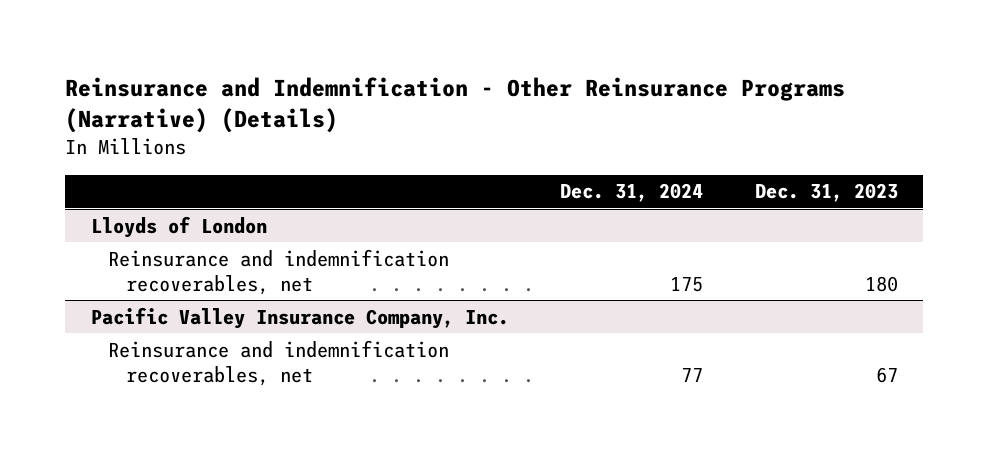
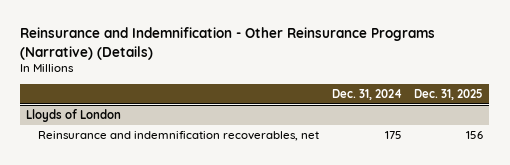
- | Dec. 31, 2024 | Dec. 31, 2023
+ | Dec. 31, 2024 | Dec. 31, 2025
- Pacific Valley Insurance Company, Inc.
- Reinsurance and indemnification recoverables, net | 77 | 67

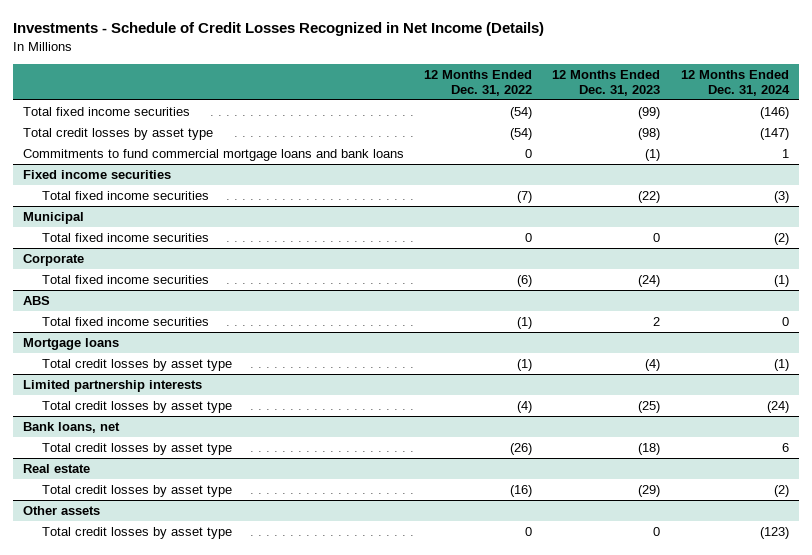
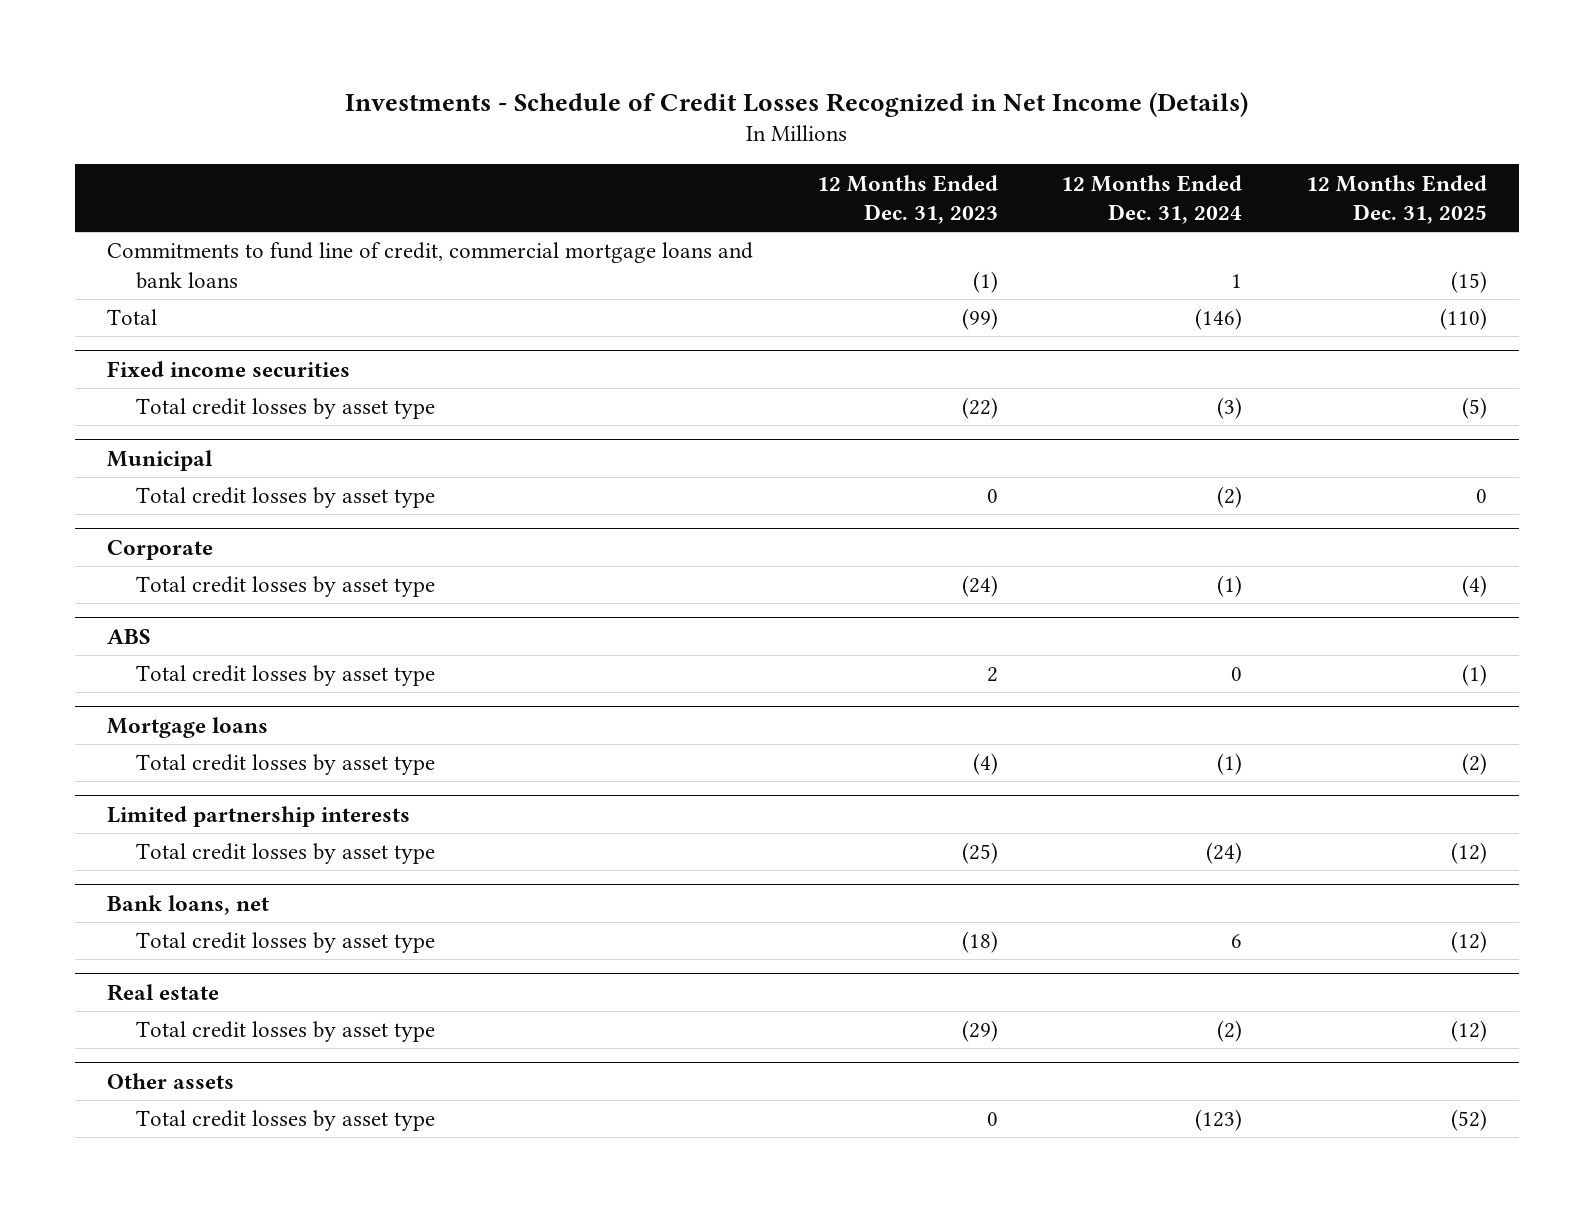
- | 12 Months Ended Dec. 31, 2022 | 12 Months Ended Dec. 31, 2023 | 12 Months Ended Dec. 31, 2024
+ | 12 Months Ended Dec. 31, 2023 | 12 Months Ended Dec. 31, 2024 | 12 Months Ended Dec. 31, 2025
- Total fixed income securities | (54) | (99) | (146)
- Total credit losses by asset type | (54) | (98) | (147)
- Commitments to fund commercial mortgage loans and bank loans | 0 | (1) | 1
+ Commitments to fund line of credit, commercial mortgage loans and bank loans | (1) | 1 | (15)
+ Total | (99) | (146) | (110)
@ Fixed income securities
- Total fixed income securities | (7) | (22) | (3)
+ Total credit losses by asset type | (22) | (3) | (5)
@ Municipal
- Total fixed income securities | 0 | 0 | (2)
+ Total credit losses by asset type | 0 | (2) | 0
@ Corporate
- Total fixed income securities | (6) | (24) | (1)
+ Total credit losses by asset type | (24) | (1) | (4)
@ ABS
- Total fixed income securities | (1) | 2 | 0
+ Total credit losses by asset type | 2 | 0 | (1)

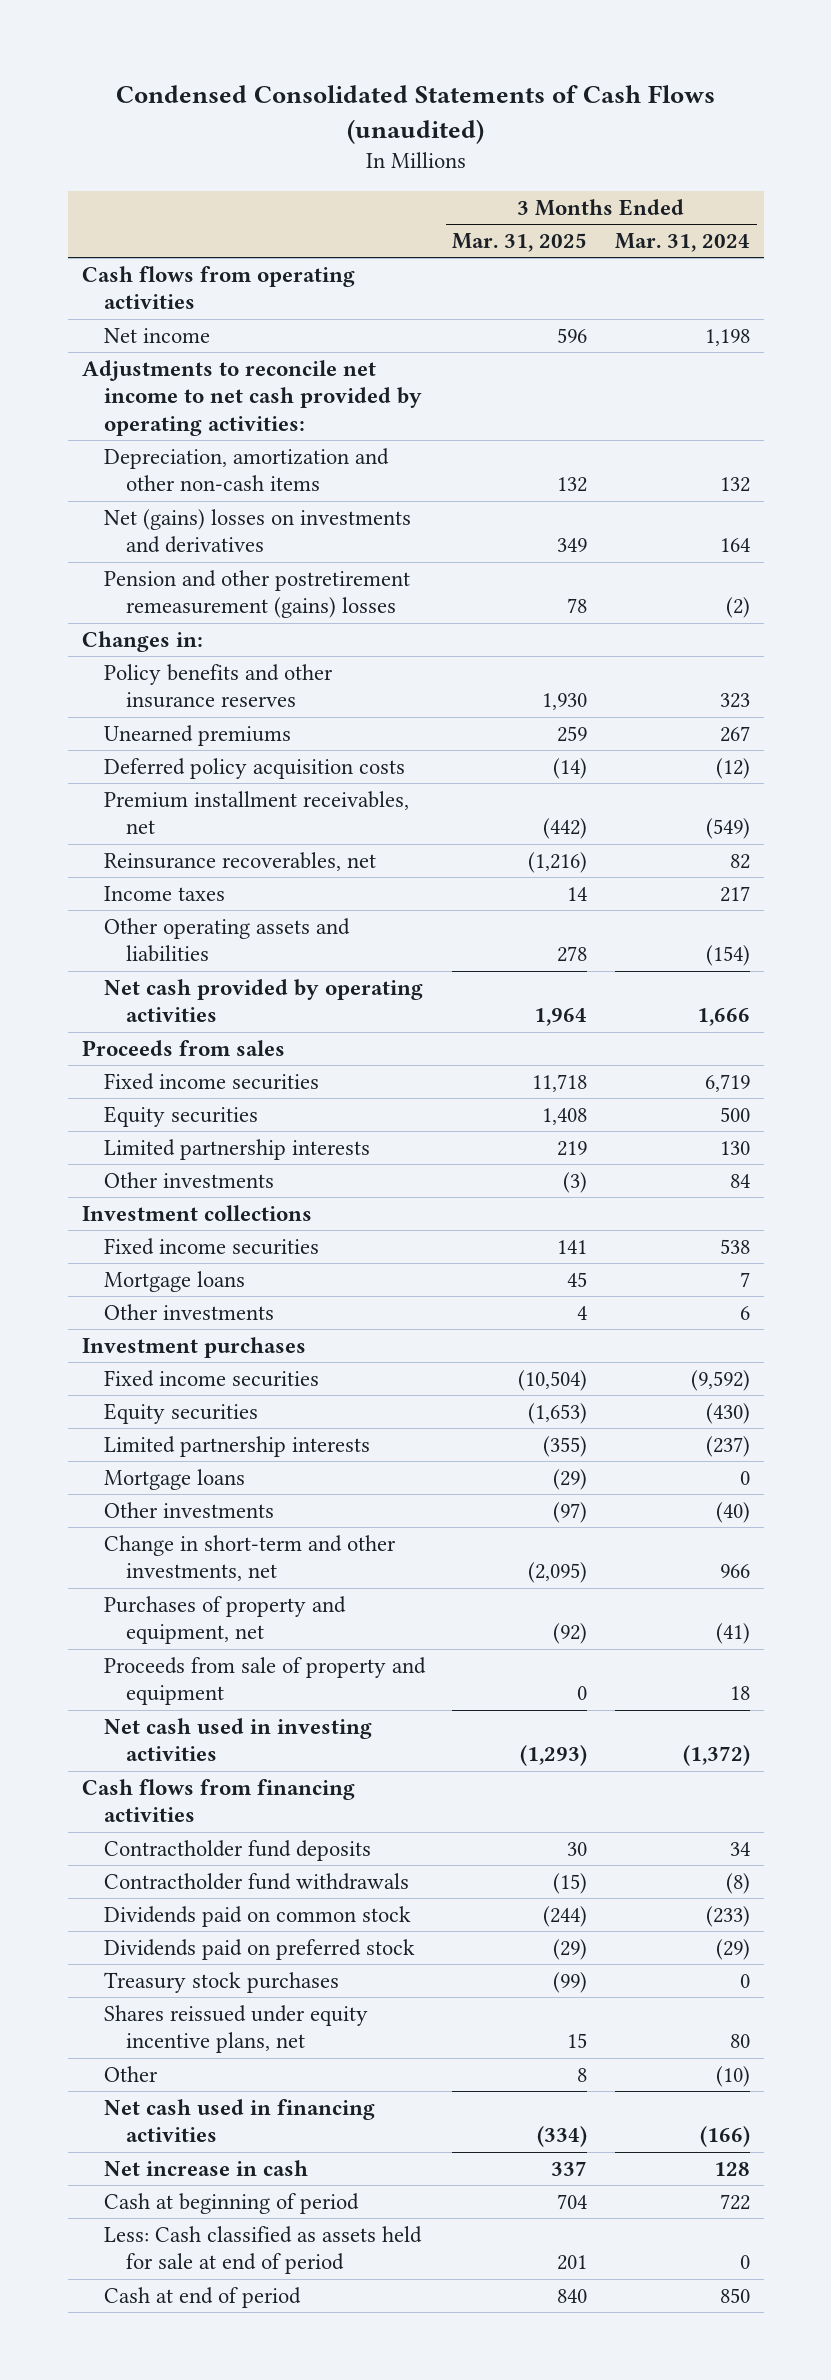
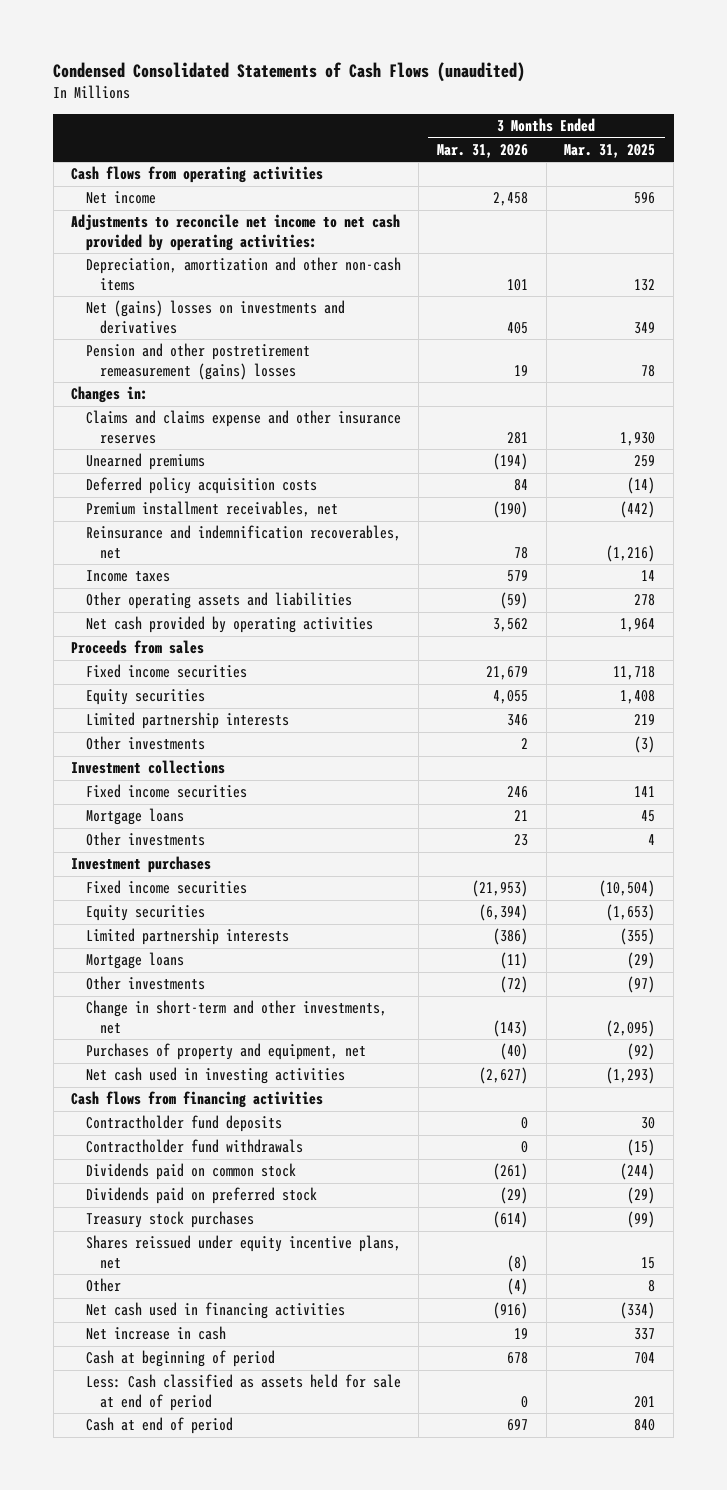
- | 3 Months Ended Mar. 31, 2025 | 3 Months Ended Mar. 31, 2024
+ | 3 Months Ended Mar. 31, 2026 | 3 Months Ended Mar. 31, 2025
- Policy benefits and other insurance reserves | 1,930 | 323
+ Claims and claims expense and other insurance reserves | 281 | 1,930
- Reinsurance recoverables, net | (1,216) | 82
+ Reinsurance and indemnification recoverables, net | 78 | (1,216)
- Proceeds from sale of property and equipment | 0 | 18

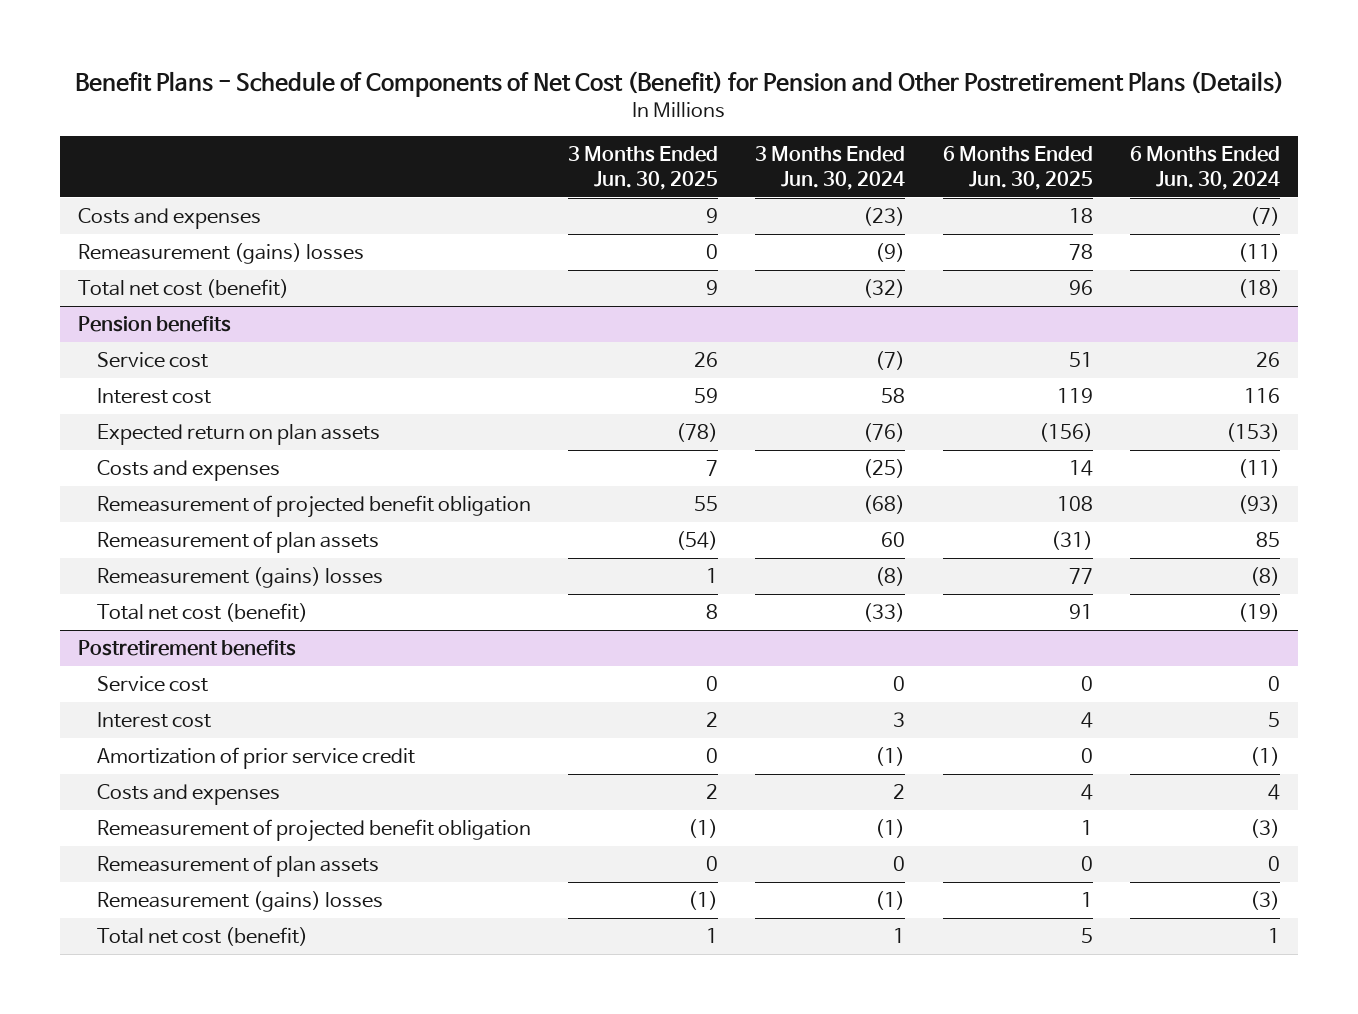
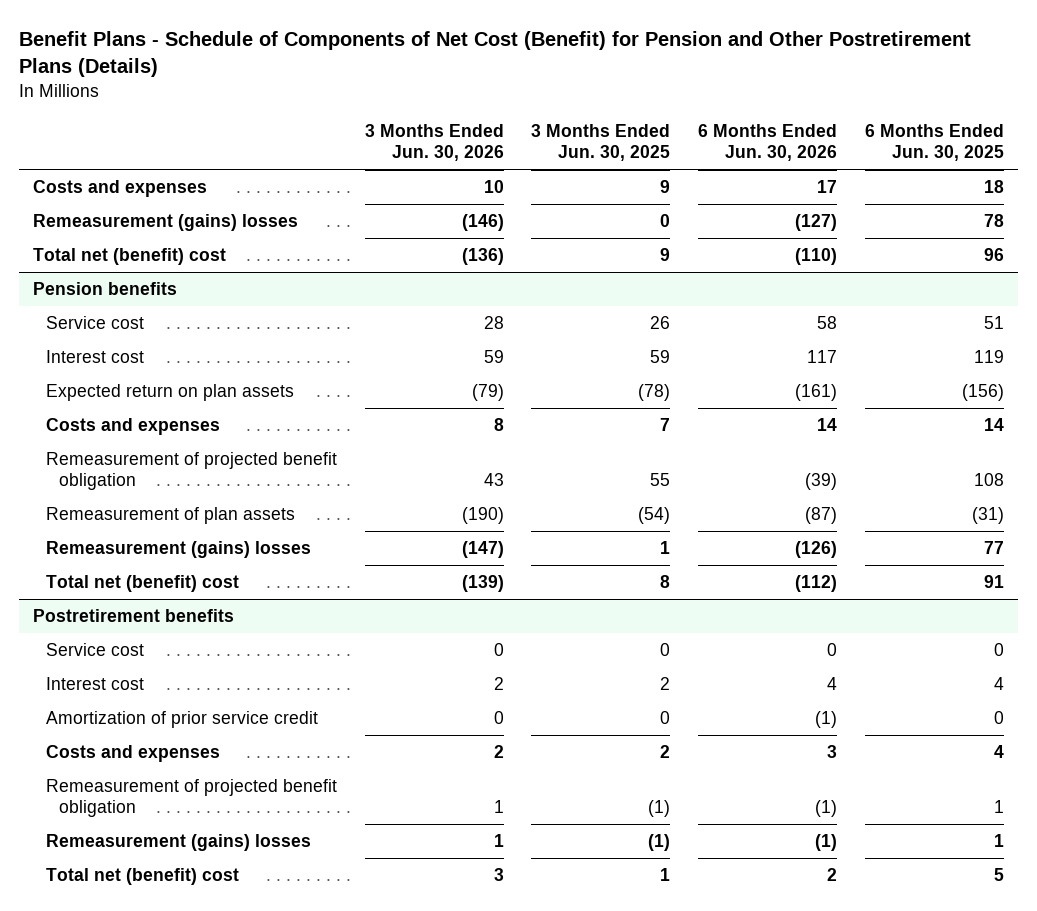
- | 3 Months Ended Jun. 30, 2025 | 3 Months Ended Jun. 30, 2024 | 6 Months Ended Jun. 30, 2025 | 6 Months Ended Jun. 30, 2024
+ | 3 Months Ended Jun. 30, 2026 | 3 Months Ended Jun. 30, 2025 | 6 Months Ended Jun. 30, 2026 | 6 Months Ended Jun. 30, 2025
- Total net cost (benefit) | 9 | (32) | 96 | (18)
+ Total net (benefit) cost | (136) | 9 | (110) | 96
@ Pension benefits
- Total net cost (benefit) | 8 | (33) | 91 | (19)
+ Total net (benefit) cost | (139) | 8 | (112) | 91
@ Postretirement benefits
- Remeasurement of plan assets | 0 | 0 | 0 | 0
- Total net cost (benefit) | 1 | 1 | 5 | 1
+ Total net (benefit) cost | 3 | 1 | 2 | 5

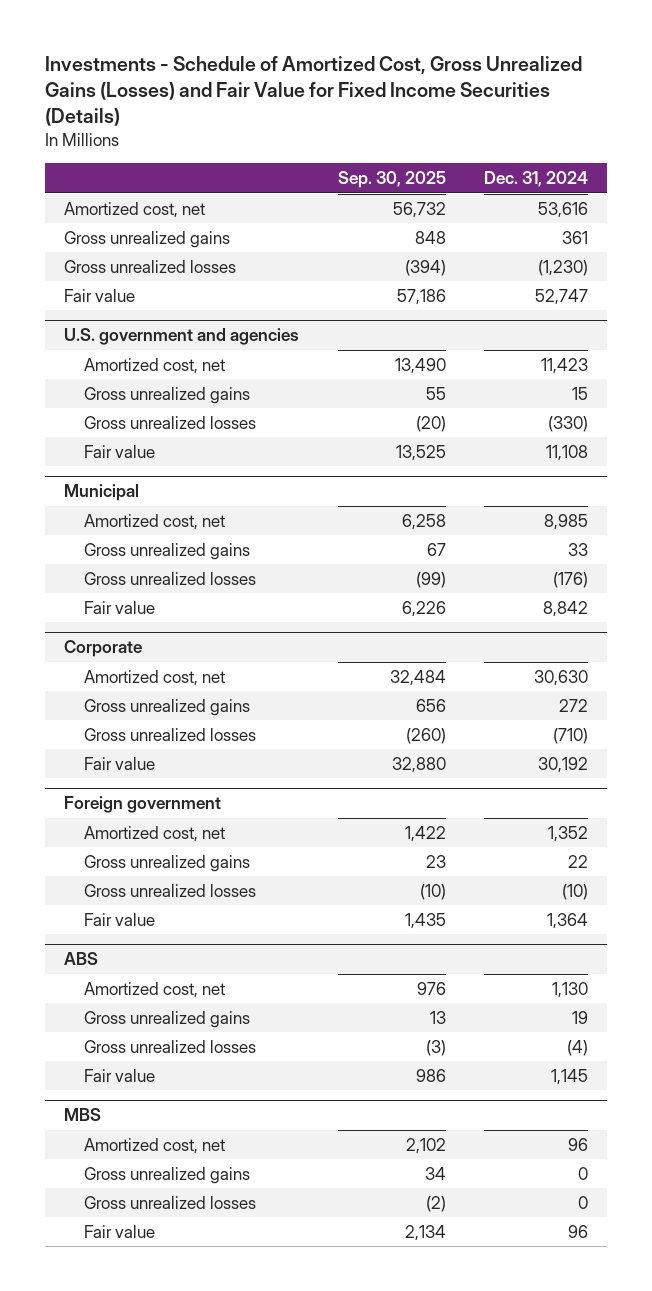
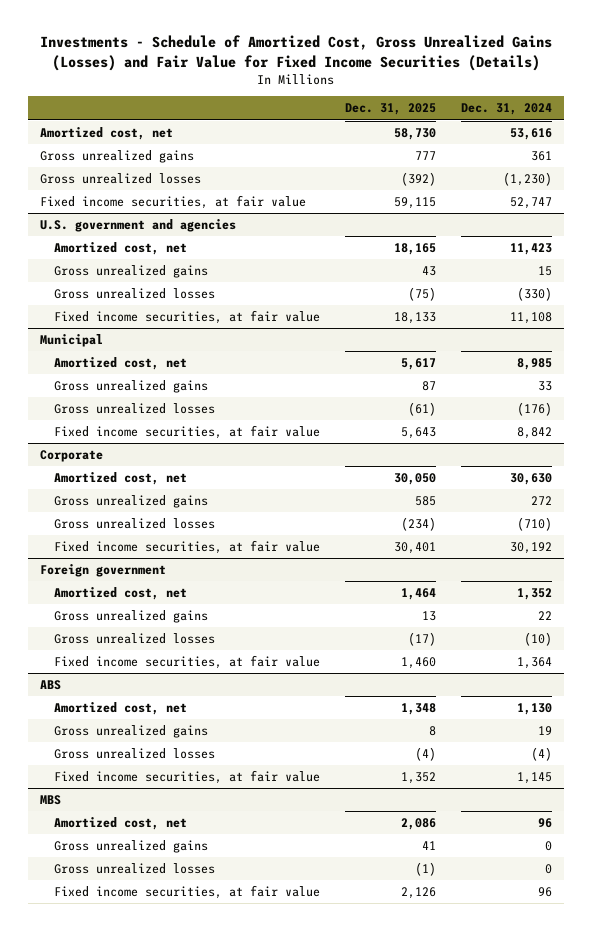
- | Sep. 30, 2025 | Dec. 31, 2024
+ | Dec. 31, 2025 | Dec. 31, 2024
- Fair value | 57,186 | 52,747
+ Fixed income securities, at fair value | 59,115 | 52,747
@ U.S. government and agencies
- Fair value | 13,525 | 11,108
+ Fixed income securities, at fair value | 18,133 | 11,108
@ Municipal
- Fair value | 6,226 | 8,842
+ Fixed income securities, at fair value | 5,643 | 8,842
@ Corporate
- Fair value | 32,880 | 30,192
+ Fixed income securities, at fair value | 30,401 | 30,192
@ Foreign government
- Fair value | 1,435 | 1,364
+ Fixed income securities, at fair value | 1,460 | 1,364
@ ABS
- Fair value | 986 | 1,145
+ Fixed income securities, at fair value | 1,352 | 1,145
@ MBS
- Fair value | 2,134 | 96
+ Fixed income securities, at fair value | 2,126 | 96

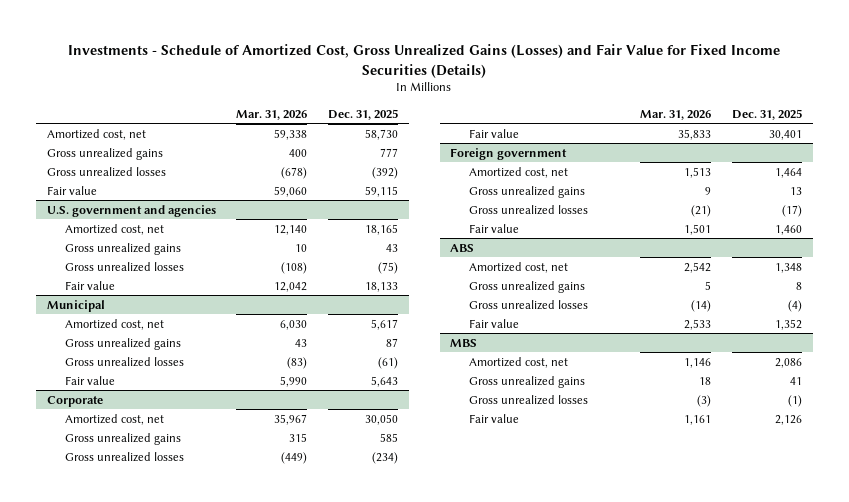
- | Dec. 31, 2025 | Dec. 31, 2024
+ | Mar. 31, 2026 | Dec. 31, 2025
- Fixed income securities, at fair value | 59,115 | 52,747
+ Fair value | 59,060 | 59,115
@ U.S. government and agencies
- Fixed income securities, at fair value | 18,133 | 11,108
+ Fair value | 12,042 | 18,133
@ Municipal
- Fixed income securities, at fair value | 5,643 | 8,842
+ Fair value | 5,990 | 5,643
@ Corporate
- Fixed income securities, at fair value | 30,401 | 30,192
+ Fair value | 35,833 | 30,401
@ Foreign government
- Fixed income securities, at fair value | 1,460 | 1,364
+ Fair value | 1,501 | 1,460
@ ABS
- Fixed income securities, at fair value | 1,352 | 1,145
+ Fair value | 2,533 | 1,352
@ MBS
- Fixed income securities, at fair value | 2,126 | 96
+ Fair value | 1,161 | 2,126

